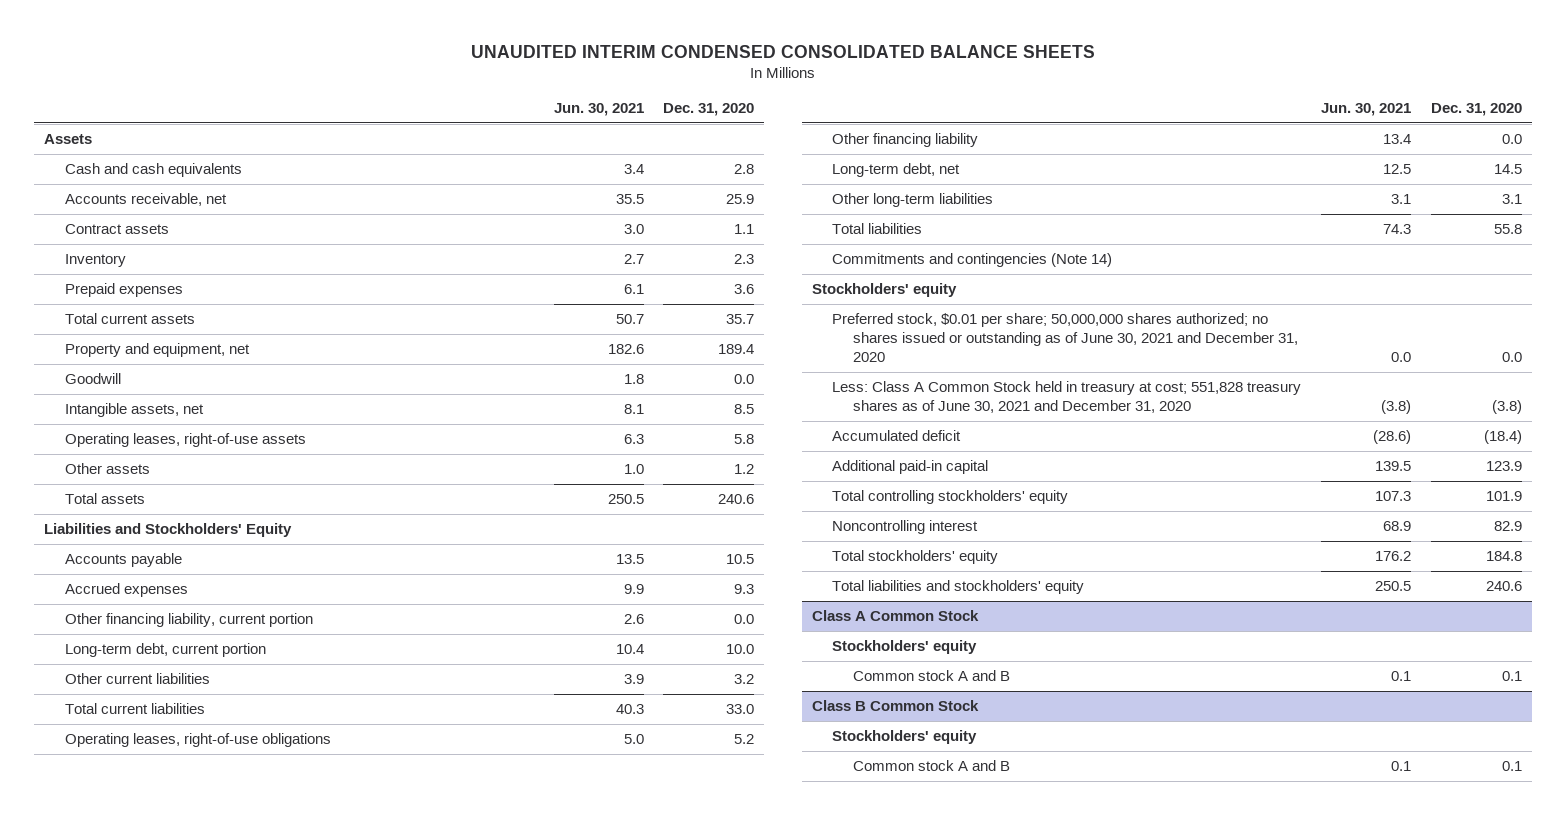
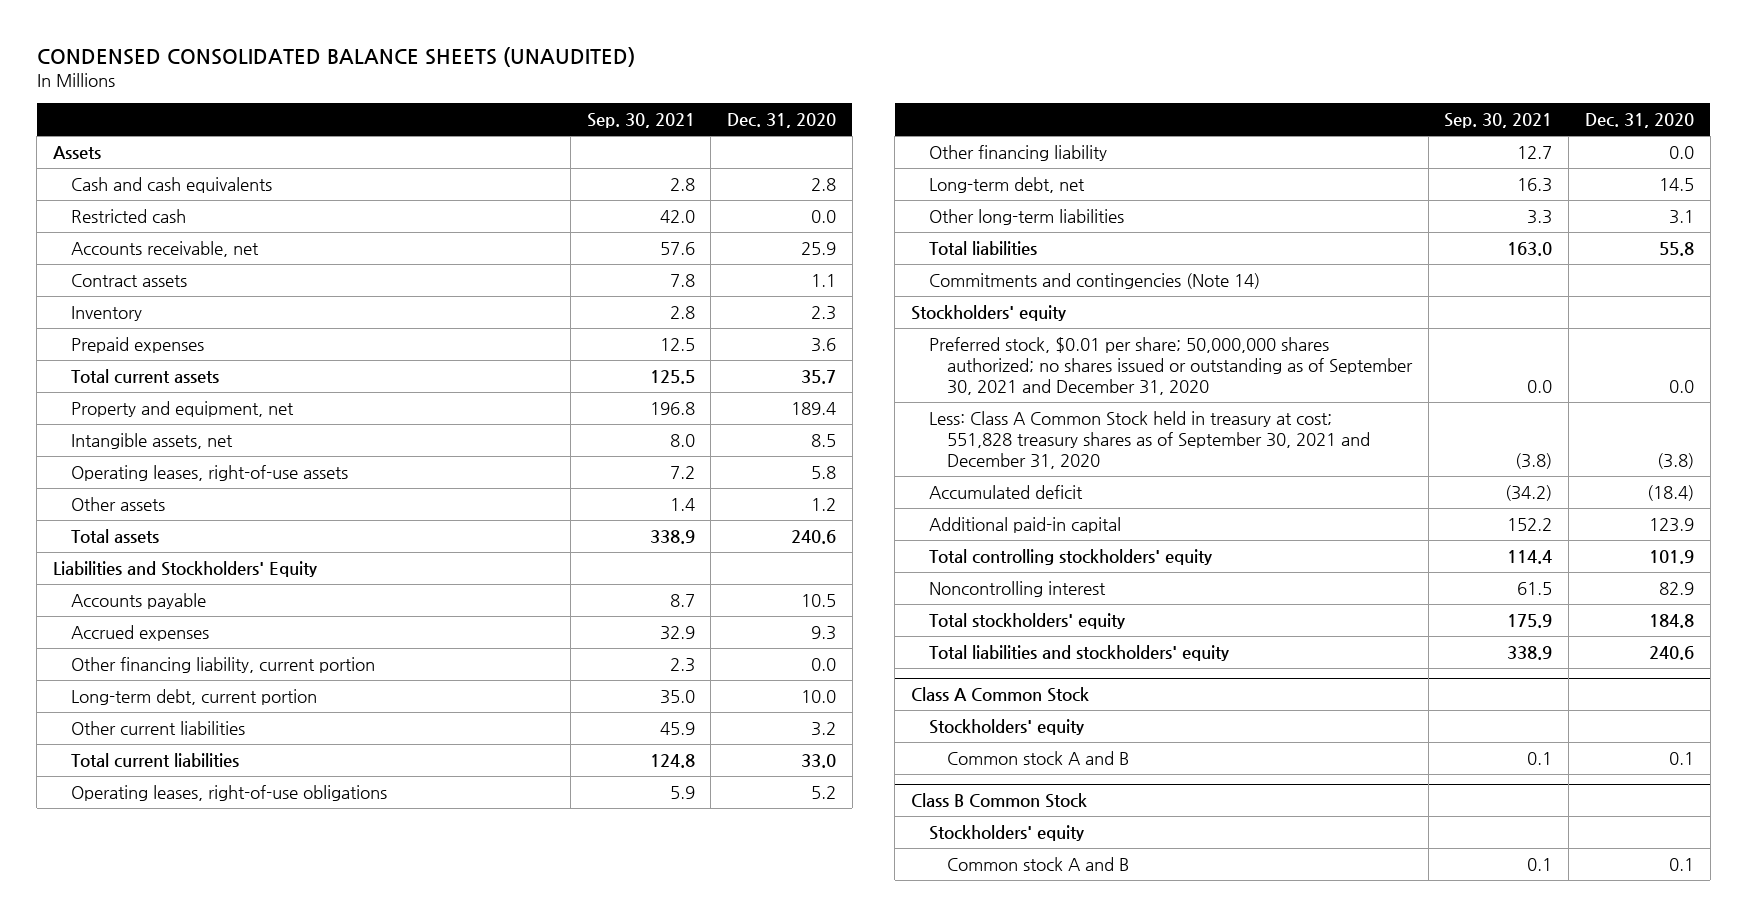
- UNAUDITED INTERIM CONDENSED CONSOLIDATED BALANCE SHEETS
+ CONDENSED CONSOLIDATED BALANCE SHEETS (UNAUDITED)
- | Jun. 30, 2021 | Dec. 31, 2020
+ | Sep. 30, 2021 | Dec. 31, 2020
+ Restricted cash | 42.0 | 0.0
- Goodwill | 1.8 | 0.0
- Preferred stock, $0.01 per share; 50,000,000 shares authorized; no shares issued or outstanding as of June 30, 2021 and December 31, 2020 | 0.0 | 0.0
- Less: Class A Common Stock held in treasury at cost; 551,828 treasury shares as of June 30, 2021 and December 31, 2020 | (3.8) | (3.8)
+ Preferred stock, $0.01 per share; 50,000,000 shares authorized; no shares issued or outstanding as of September 30, 2021 and December 31, 2020 | 0.0 | 0.0
+ Less: Class A Common Stock held in treasury at cost; 551,828 treasury shares as of September 30, 2021 and December 31, 2020 | (3.8) | (3.8)

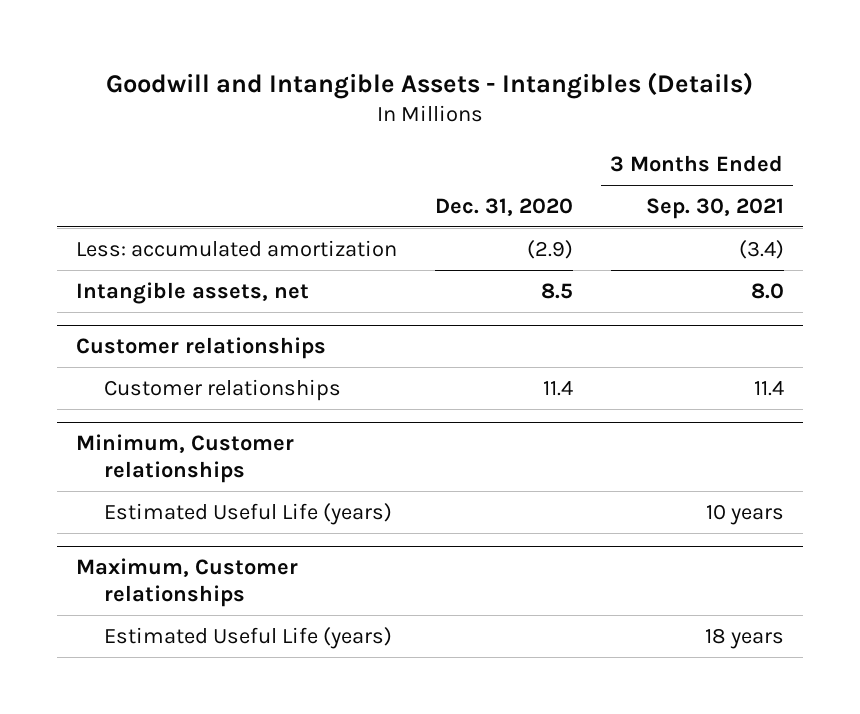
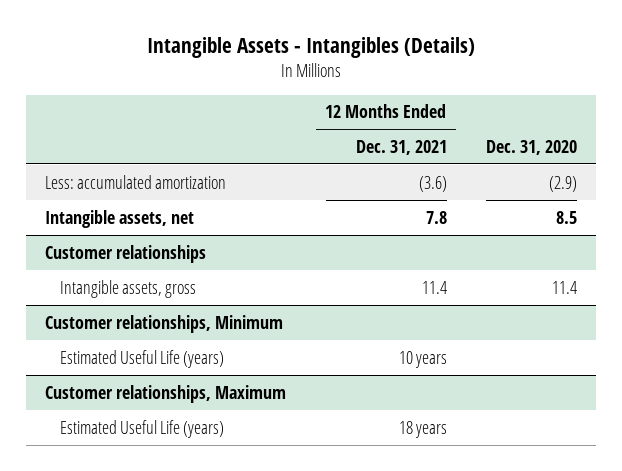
- Goodwill and Intangible Assets - Intangibles (Details)
+ Intangible Assets - Intangibles (Details)
- | Dec. 31, 2020 | 3 Months Ended Sep. 30, 2021
+ | 12 Months Ended Dec. 31, 2021 | Dec. 31, 2020
@ Customer relationships
- Customer relationships | 11.4 | 11.4
- Minimum, Customer relationships
@ Customer relationships
+ Intangible assets, gross | 11.4 | 11.4
+ Customer relationships, Minimum
- Maximum, Customer relationships
+ Customer relationships, Maximum

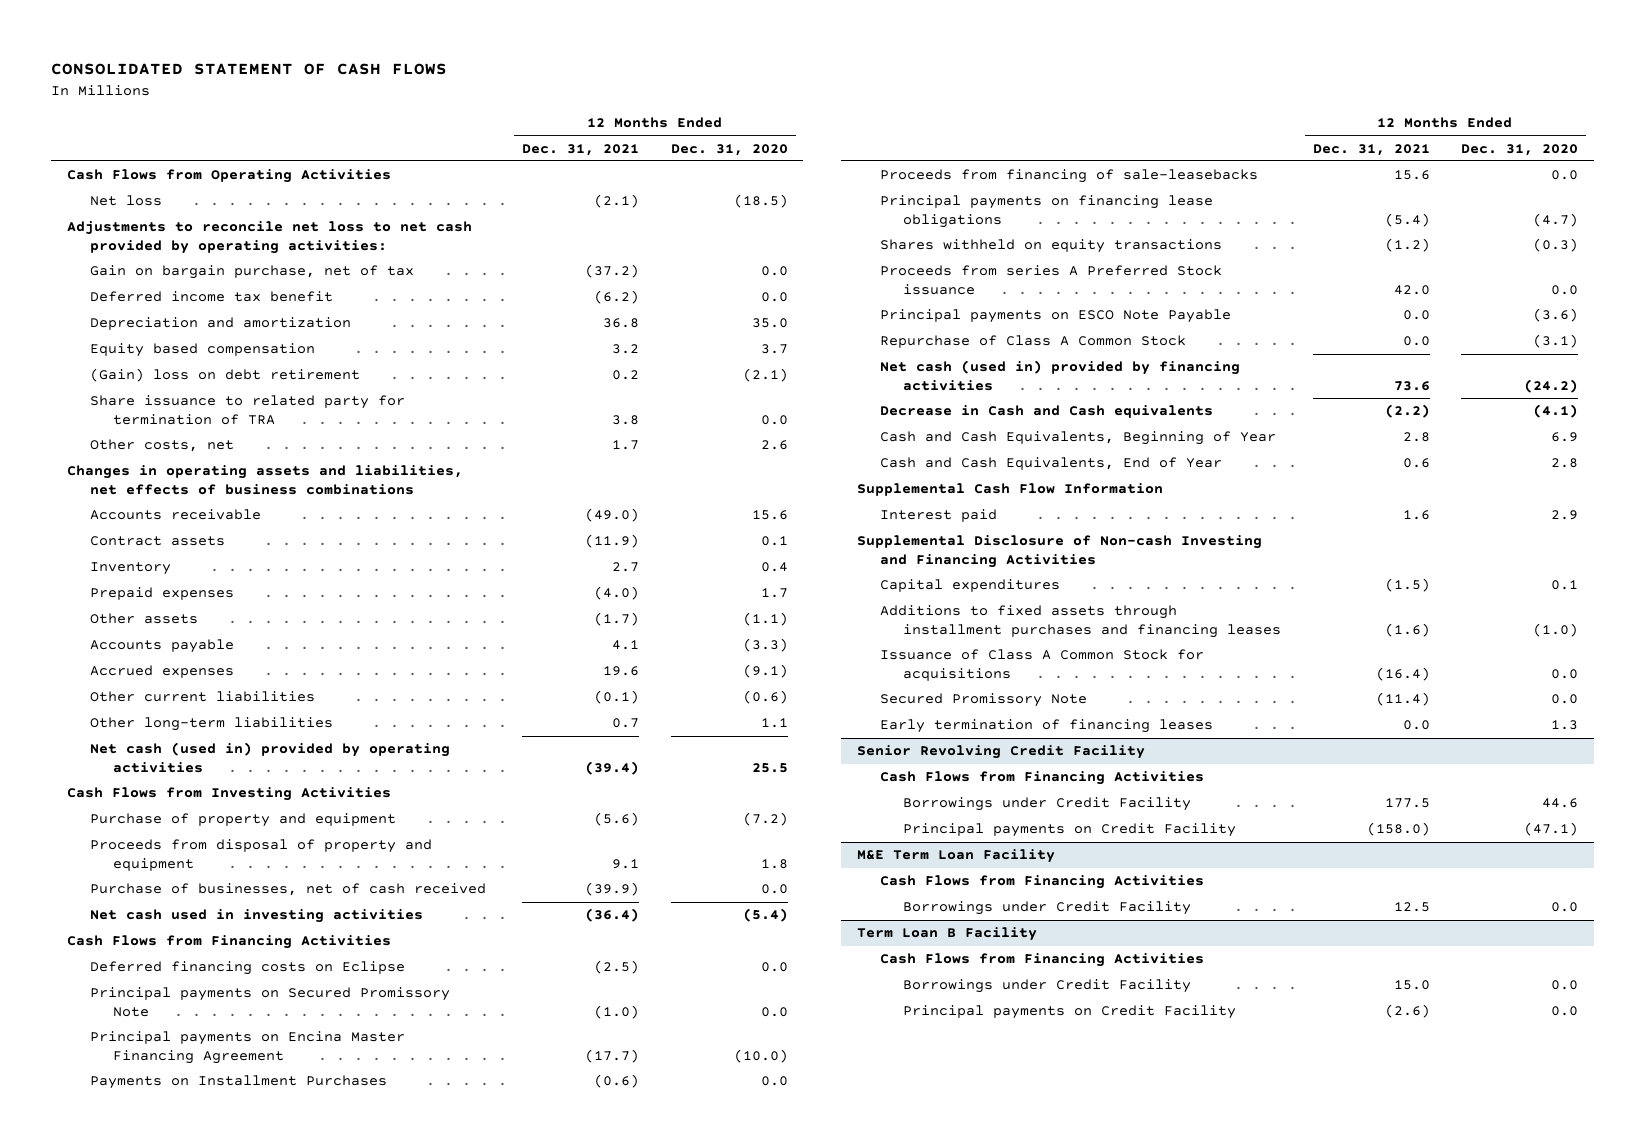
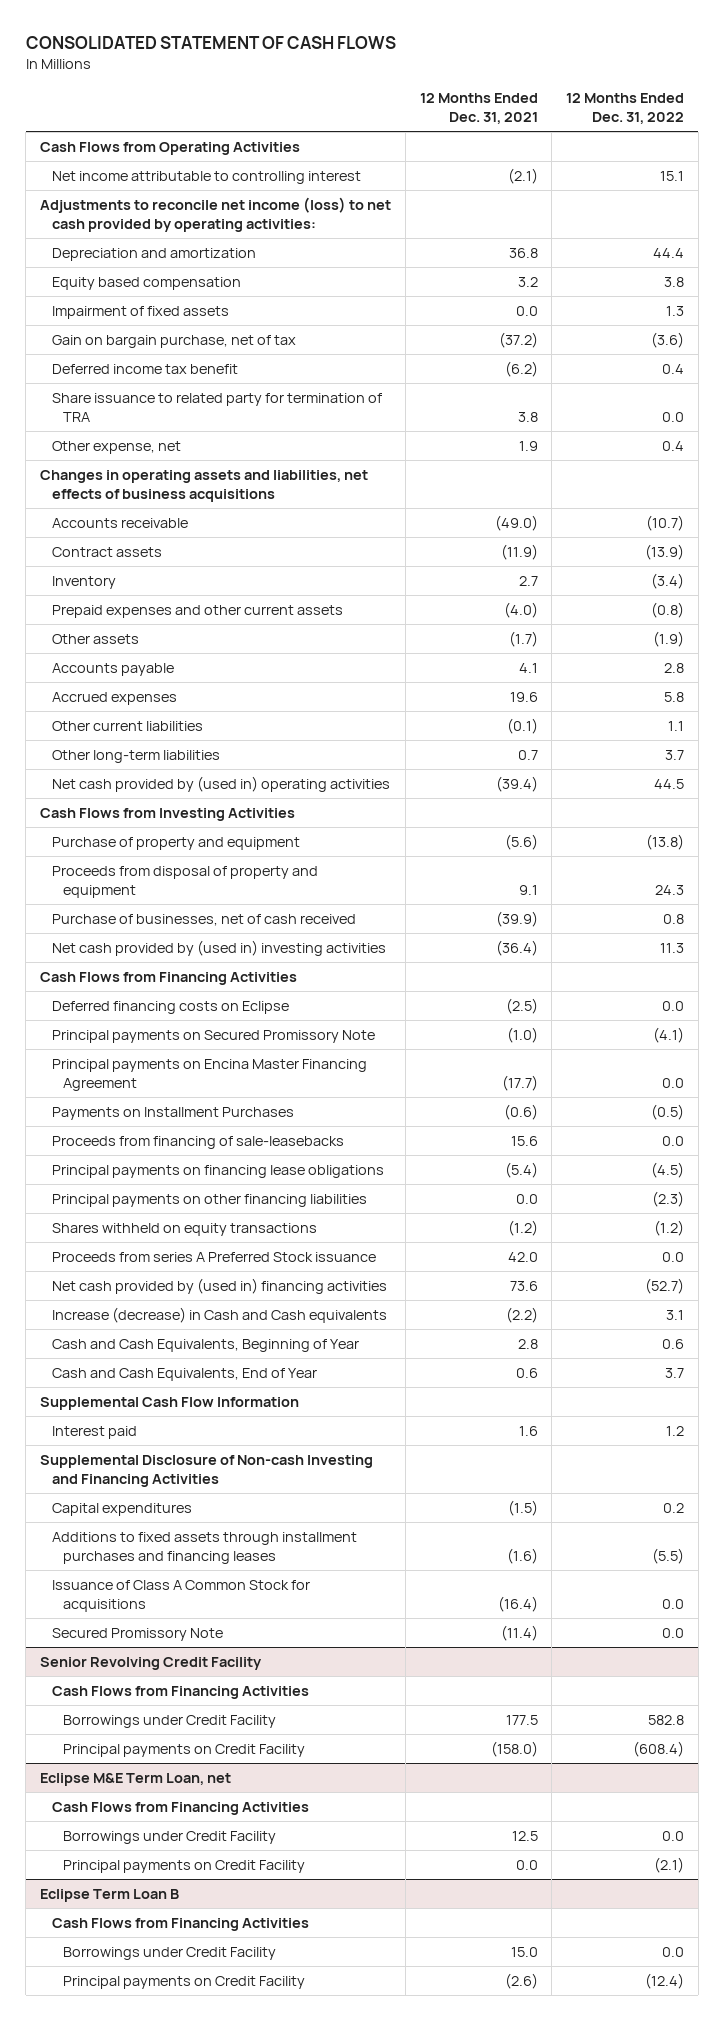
- | 12 Months Ended Dec. 31, 2021 | 12 Months Ended Dec. 31, 2020
+ | 12 Months Ended Dec. 31, 2021 | 12 Months Ended Dec. 31, 2022
- Net loss | (2.1) | (18.5)
- Adjustments to reconcile net loss to net cash provided by operating activities:
+ Net income attributable to controlling interest | (2.1) | 15.1
+ Adjustments to reconcile net income (loss) to net cash provided by operating activities:
- (Gain) loss on debt retirement | 0.2 | (2.1)
+ Impairment of fixed assets | 0.0 | 1.3
moved down: Gain on bargain purchase, net of tax | (37.2) | (3.6)
moved down: Deferred income tax benefit | (6.2) | 0.4
- Other costs, net | 1.7 | 2.6
- Changes in operating assets and liabilities, net effects of business combinations
+ Other expense, net | 1.9 | 0.4
+ Changes in operating assets and liabilities, net effects of business acquisitions
- Prepaid expenses | (4.0) | 1.7
+ Prepaid expenses and other current assets | (4.0) | (0.8)
- Net cash (used in) provided by operating activities | (39.4) | 25.5
+ Net cash provided by (used in) operating activities | (39.4) | 44.5
- Net cash used in investing activities | (36.4) | (5.4)
+ Net cash provided by (used in) investing activities | (36.4) | 11.3
+ Principal payments on other financing liabilities | 0.0 | (2.3)
- Principal payments on ESCO Note Payable | 0.0 | (3.6)
- Repurchase of Class A Common Stock | 0.0 | (3.1)
- Net cash (used in) provided by financing activities | 73.6 | (24.2)
- Decrease in Cash and Cash equivalents | (2.2) | (4.1)
+ Net cash provided by (used in) financing activities | 73.6 | (52.7)
+ Increase (decrease) in Cash and Cash equivalents | (2.2) | 3.1
- Early termination of financing leases | 0.0 | 1.3
- M&E Term Loan Facility
+ Eclipse M&E Term Loan, net
- Term Loan B Facility
+ Principal payments on Credit Facility | 0.0 | (2.1)
+ Eclipse Term Loan B

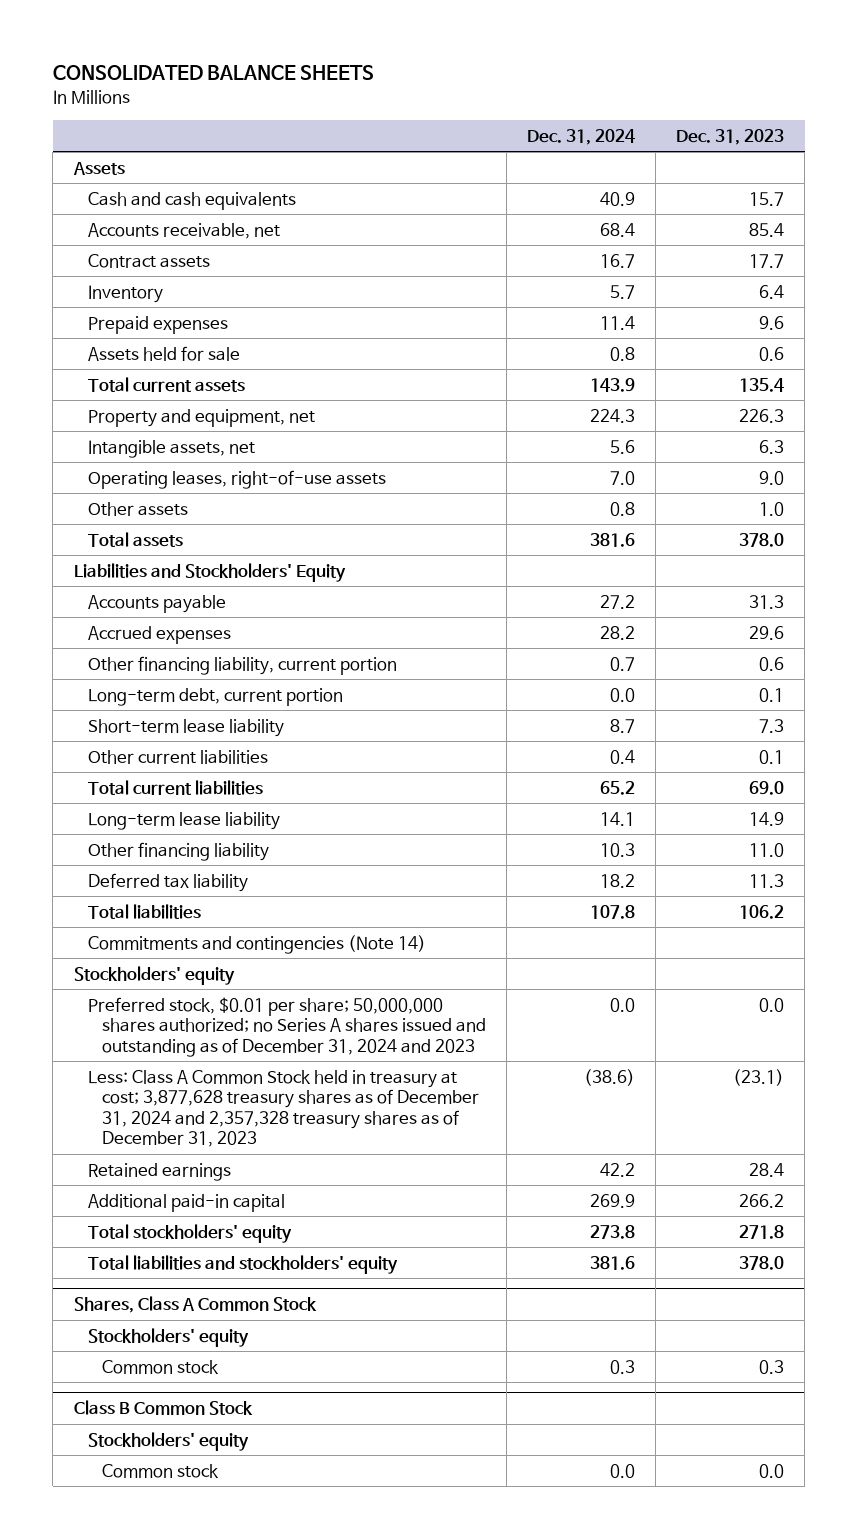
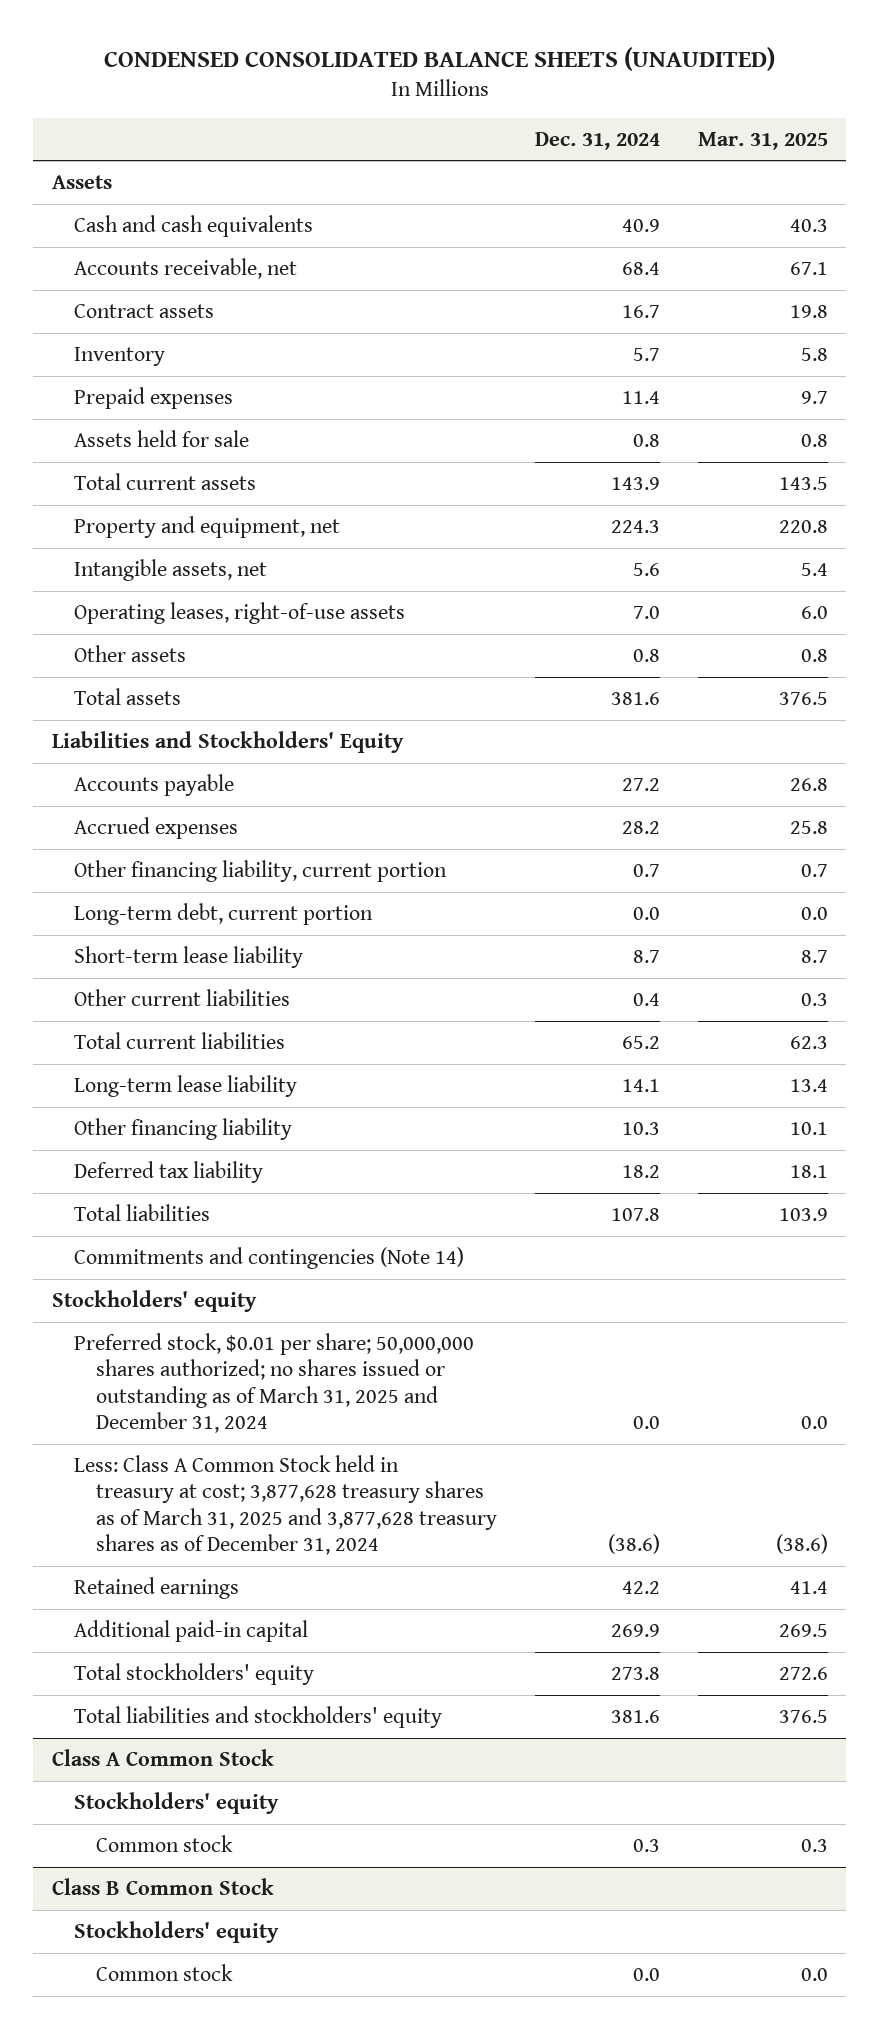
- CONSOLIDATED BALANCE SHEETS
+ CONDENSED CONSOLIDATED BALANCE SHEETS (UNAUDITED)
- | Dec. 31, 2024 | Dec. 31, 2023
+ | Dec. 31, 2024 | Mar. 31, 2025
- Preferred stock, $0.01 per share; 50,000,000 shares authorized; no Series A shares issued and outstanding as of December 31, 2024 and 2023 | 0.0 | 0.0
- Less: Class A Common Stock held in treasury at cost; 3,877,628 treasury shares as of December 31, 2024 and 2,357,328 treasury shares as of December 31, 2023 | (38.6) | (23.1)
+ Preferred stock, $0.01 per share; 50,000,000 shares authorized; no shares issued or outstanding as of March 31, 2025 and December 31, 2024 | 0.0 | 0.0
+ Less: Class A Common Stock held in treasury at cost; 3,877,628 treasury shares as of March 31, 2025 and 3,877,628 treasury shares as of December 31, 2024 | (38.6) | (38.6)
- Shares, Class A Common Stock
+ Class A Common Stock

